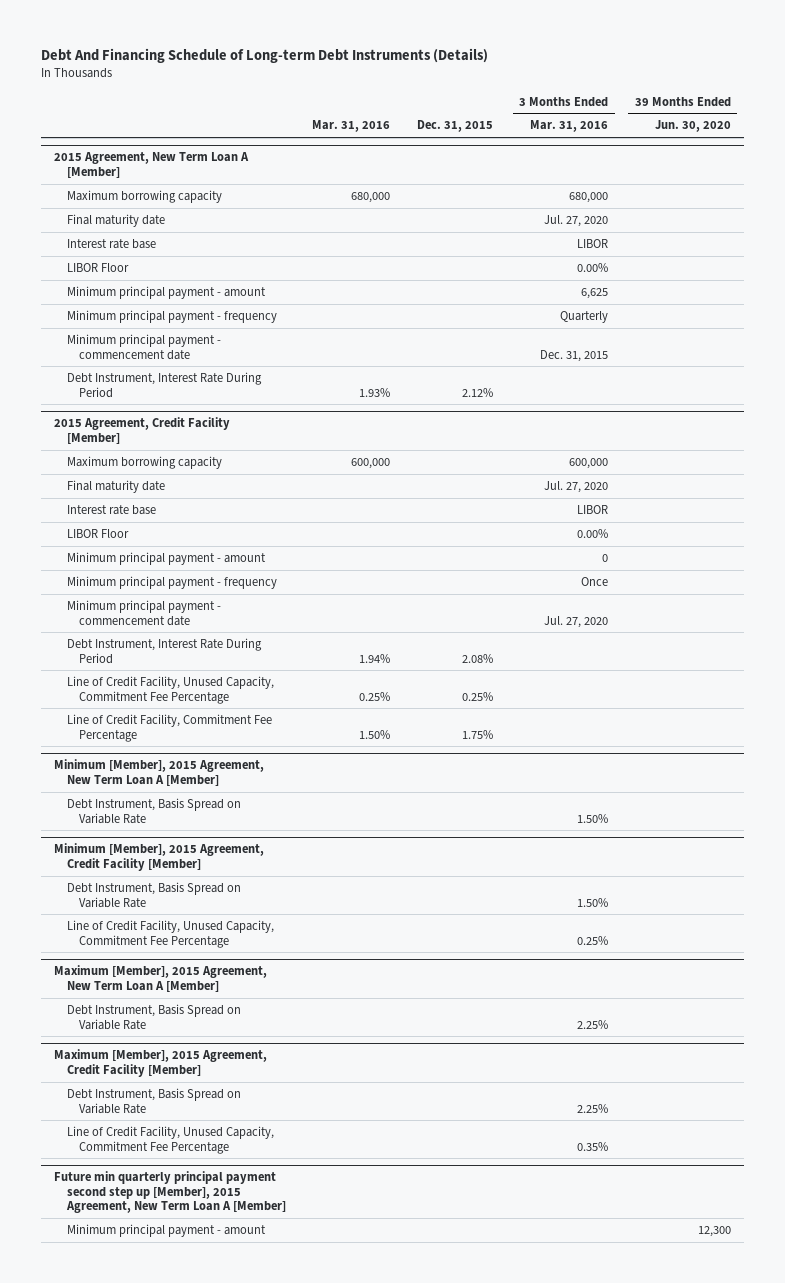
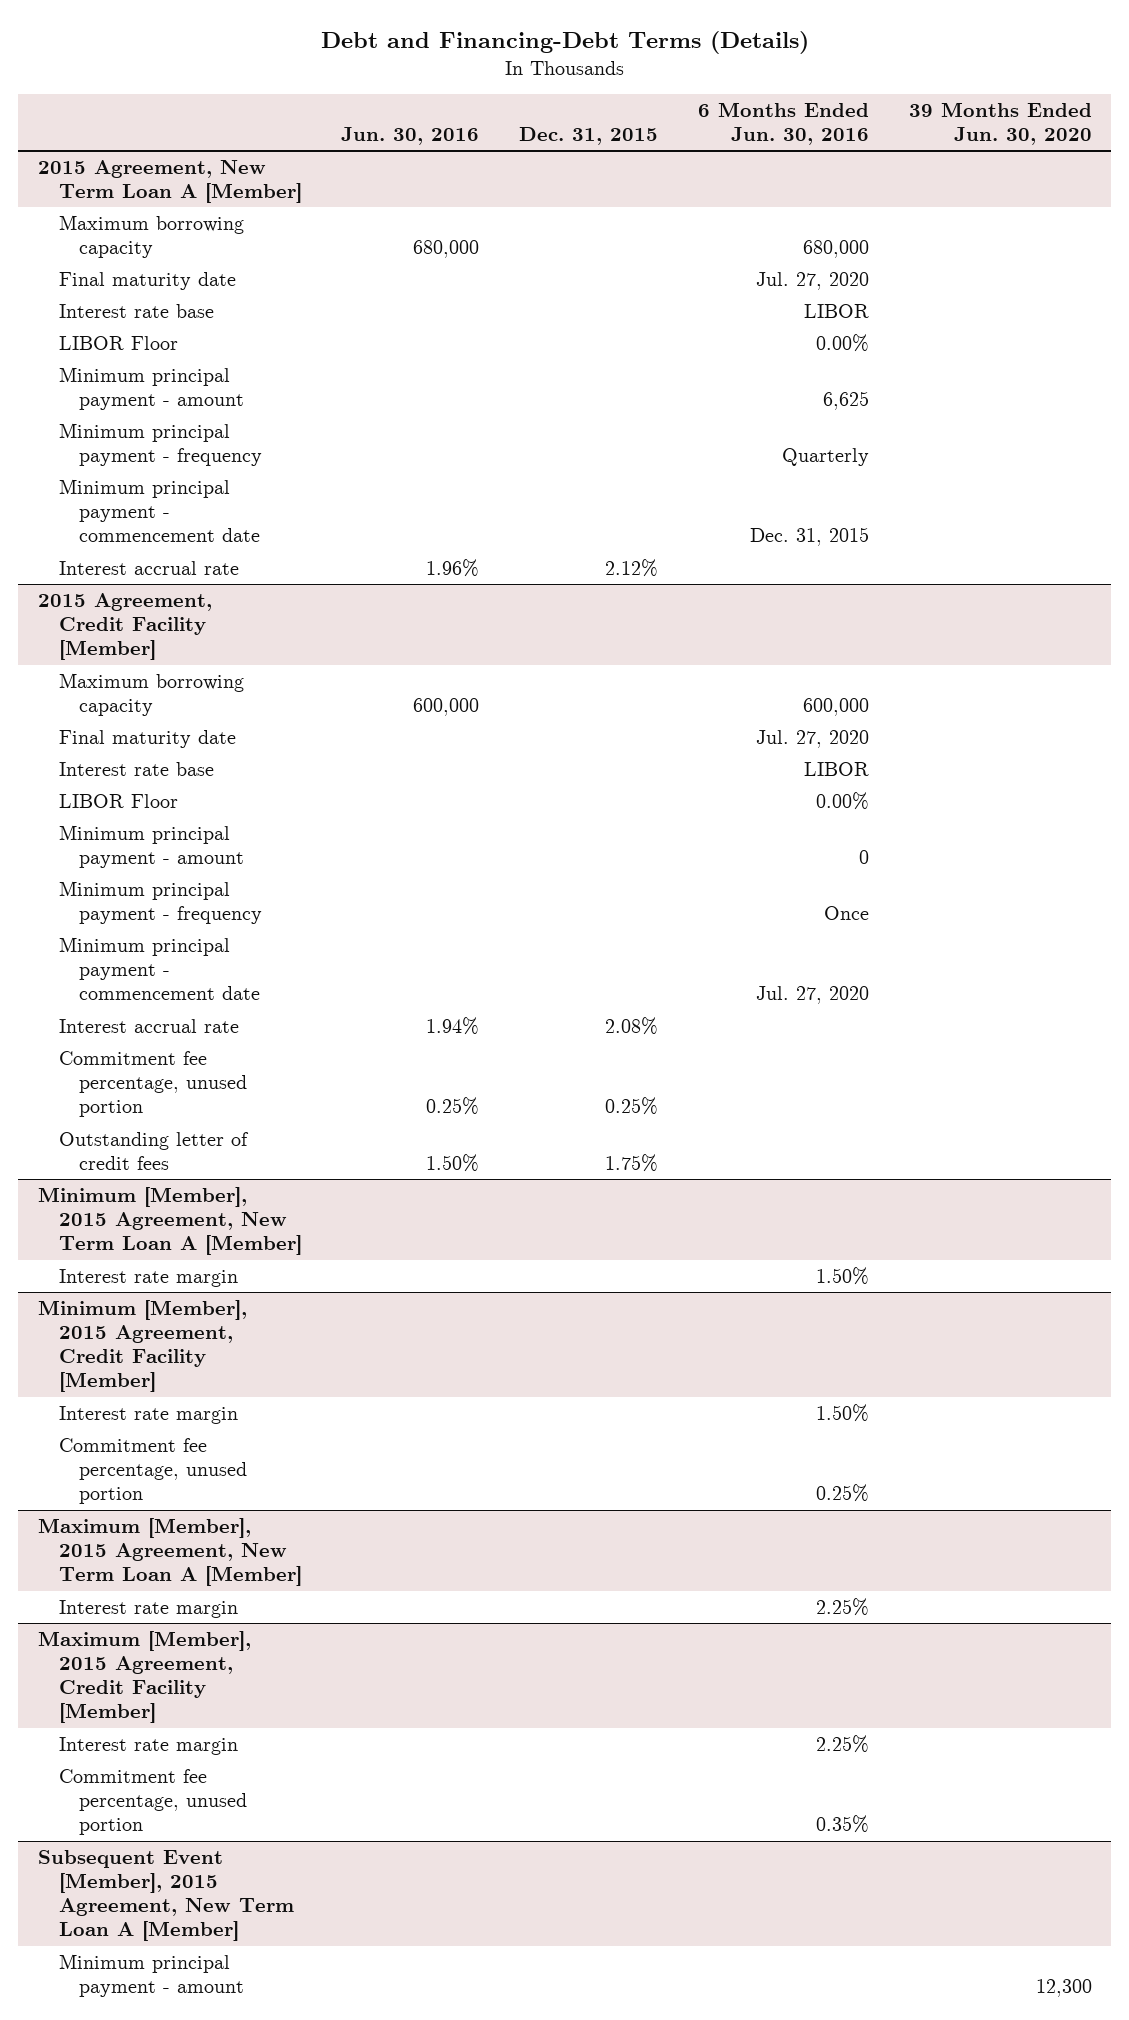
- Debt And Financing Schedule of Long-term Debt Instruments (Details)
+ Debt and Financing-Debt Terms (Details)
- | Mar. 31, 2016 | Dec. 31, 2015 | 3 Months Ended Mar. 31, 2016 | 39 Months Ended Jun. 30, 2020
+ | Jun. 30, 2016 | Dec. 31, 2015 | 6 Months Ended Jun. 30, 2016 | 39 Months Ended Jun. 30, 2020
@ 2015 Agreement, New Term Loan A [Member]
- Debt Instrument, Interest Rate During Period | 1.93% | 2.12% | |
+ Interest accrual rate | 1.96% | 2.12% | |
@ 2015 Agreement, Credit Facility [Member]
- Debt Instrument, Interest Rate During Period | 1.94% | 2.08% | |
- Line of Credit Facility, Unused Capacity, Commitment Fee Percentage | 0.25% | 0.25% | |
- Line of Credit Facility, Commitment Fee Percentage | 1.50% | 1.75% | |
+ Interest accrual rate | 1.94% | 2.08% | |
+ Commitment fee percentage, unused portion | 0.25% | 0.25% | |
+ Outstanding letter of credit fees | 1.50% | 1.75% | |
@ Minimum [Member], 2015 Agreement, New Term Loan A [Member]
- Debt Instrument, Basis Spread on Variable Rate | | | 1.50% |
+ Interest rate margin | | | 1.50% |
@ Minimum [Member], 2015 Agreement, Credit Facility [Member]
- Debt Instrument, Basis Spread on Variable Rate | | | 1.50% |
- Line of Credit Facility, Unused Capacity, Commitment Fee Percentage | | | 0.25% |
+ Interest rate margin | | | 1.50% |
+ Commitment fee percentage, unused portion | | | 0.25% |
@ Maximum [Member], 2015 Agreement, New Term Loan A [Member]
- Debt Instrument, Basis Spread on Variable Rate | | | 2.25% |
+ Interest rate margin | | | 2.25% |
@ Maximum [Member], 2015 Agreement, Credit Facility [Member]
- Debt Instrument, Basis Spread on Variable Rate | | | 2.25% |
- Line of Credit Facility, Unused Capacity, Commitment Fee Percentage | | | 0.35% |
- Future min quarterly principal payment second step up [Member], 2015 Agreement, New Term Loan A [Member]
@ Maximum [Member], 2015 Agreement, Credit Facility [Member]
+ Interest rate margin | | | 2.25% |
+ Commitment fee percentage, unused portion | | | 0.35% |
+ Subsequent Event [Member], 2015 Agreement, New Term Loan A [Member]

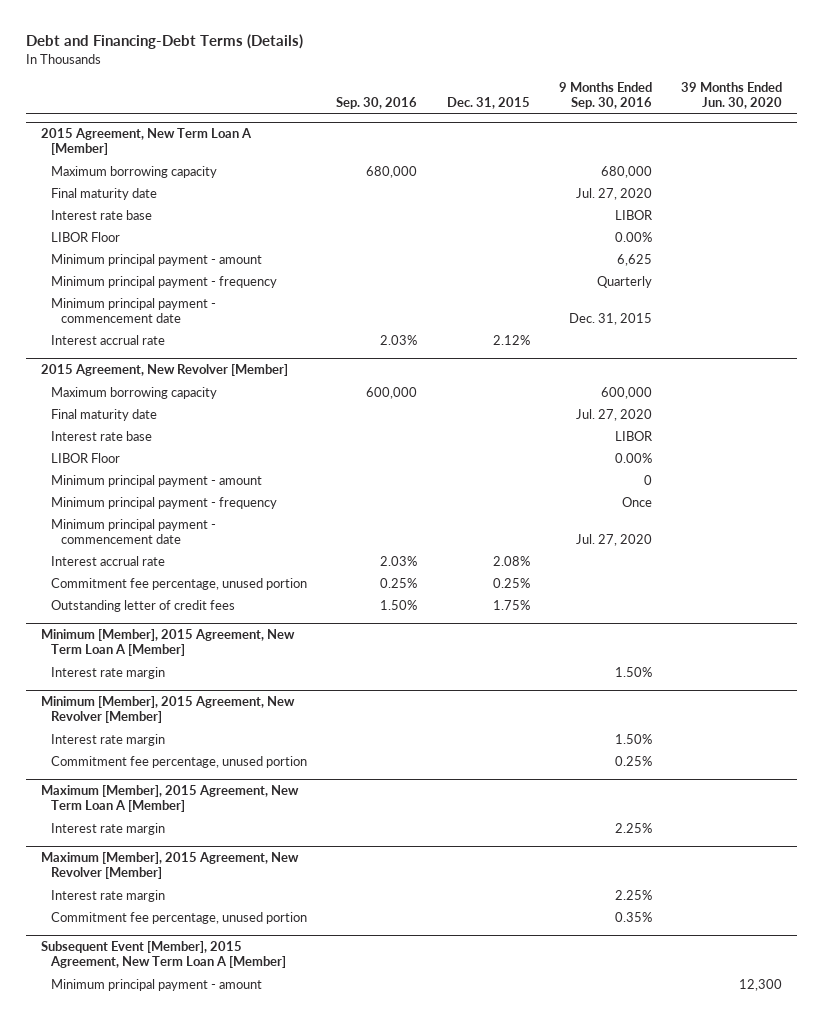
- | Jun. 30, 2016 | Dec. 31, 2015 | 6 Months Ended Jun. 30, 2016 | 39 Months Ended Jun. 30, 2020
+ | Sep. 30, 2016 | Dec. 31, 2015 | 9 Months Ended Sep. 30, 2016 | 39 Months Ended Jun. 30, 2020
- 2015 Agreement, Credit Facility [Member]
+ 2015 Agreement, New Revolver [Member]
- Minimum [Member], 2015 Agreement, Credit Facility [Member]
- Interest rate margin | | | 1.50% |
- Commitment fee percentage, unused portion | | | 0.25% |
+ Minimum [Member], 2015 Agreement, New Revolver [Member]
+ Interest rate margin | | | 1.50% |
+ Commitment fee percentage, unused portion | | | 0.25% |
- Maximum [Member], 2015 Agreement, Credit Facility [Member]
- Interest rate margin | | | 2.25% |
- Commitment fee percentage, unused portion | | | 0.35% |
+ Maximum [Member], 2015 Agreement, New Revolver [Member]
+ Interest rate margin | | | 2.25% |
+ Commitment fee percentage, unused portion | | | 0.35% |

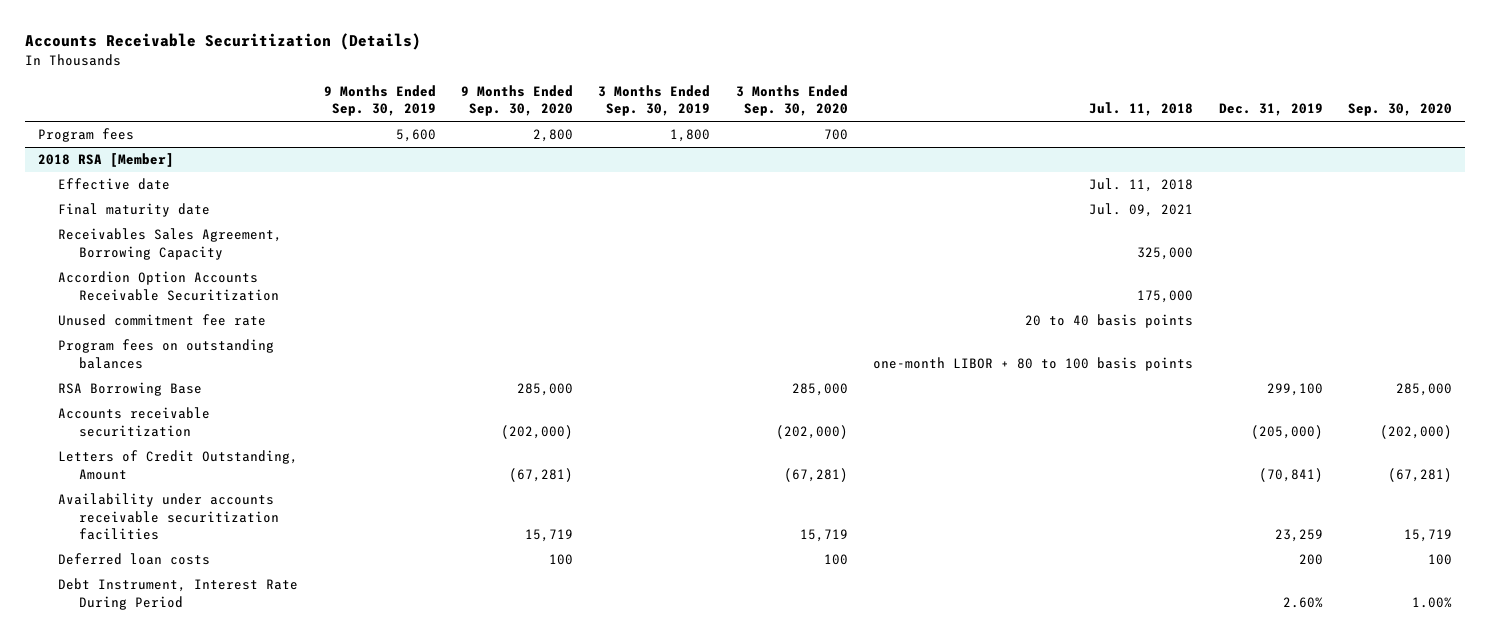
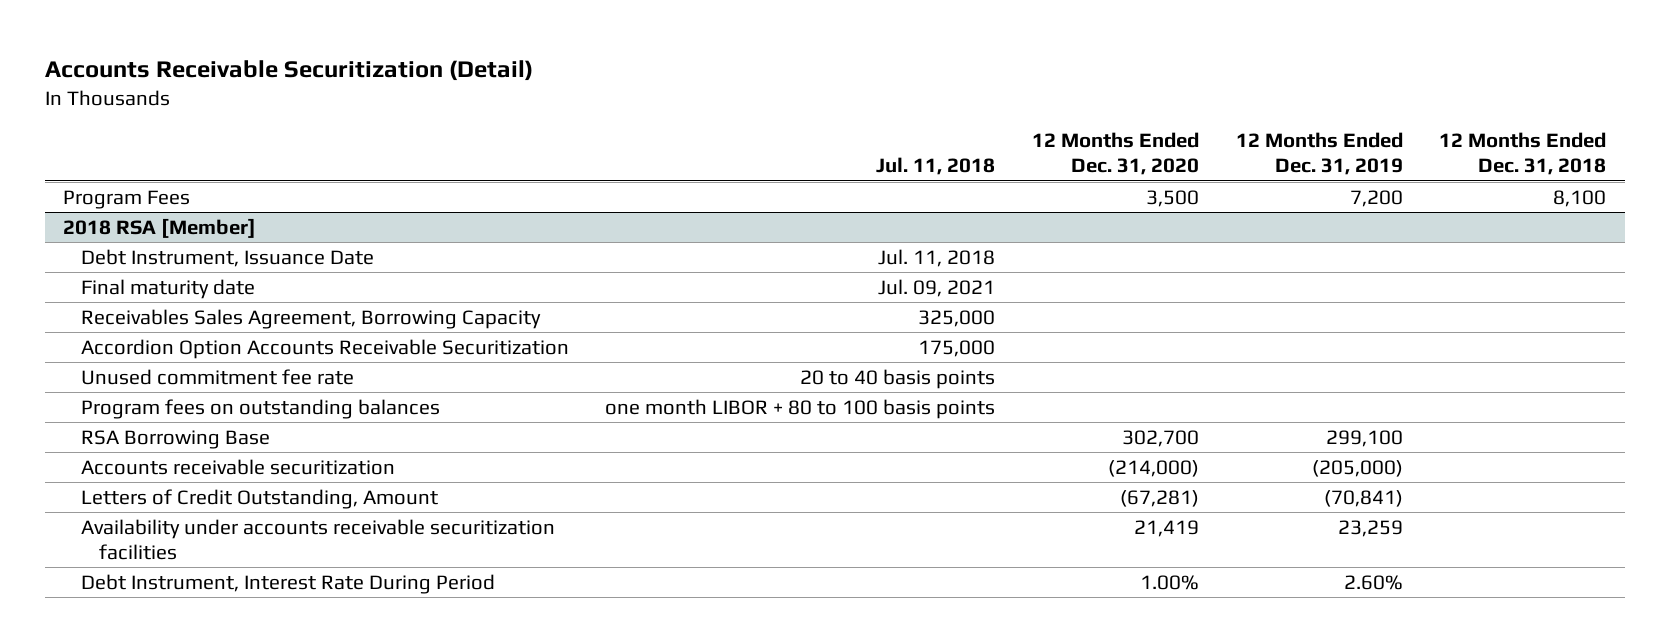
- Accounts Receivable Securitization (Details)
+ Accounts Receivable Securitization (Detail)
- | 9 Months Ended Sep. 30, 2019 | 9 Months Ended Sep. 30, 2020 | 3 Months Ended Sep. 30, 2019 | 3 Months Ended Sep. 30, 2020 | Jul. 11, 2018 | Dec. 31, 2019 | Sep. 30, 2020
+ | Jul. 11, 2018 | 12 Months Ended Dec. 31, 2020 | 12 Months Ended Dec. 31, 2019 | 12 Months Ended Dec. 31, 2018
- Program fees | 5,600 | 2,800 | 1,800 | 700 | | |
+ Program Fees | | 3,500 | 7,200 | 8,100
@ 2018 RSA [Member]
- Effective date | | | | | Jul. 11, 2018 | |
+ Debt Instrument, Issuance Date | Jul. 11, 2018 | | |
- Program fees on outstanding balances | | | | | one-month LIBOR + 80 to 100 basis points | |
+ Program fees on outstanding balances | one month LIBOR + 80 to 100 basis points | | |
- Deferred loan costs | | 100 | | 100 | | 200 | 100

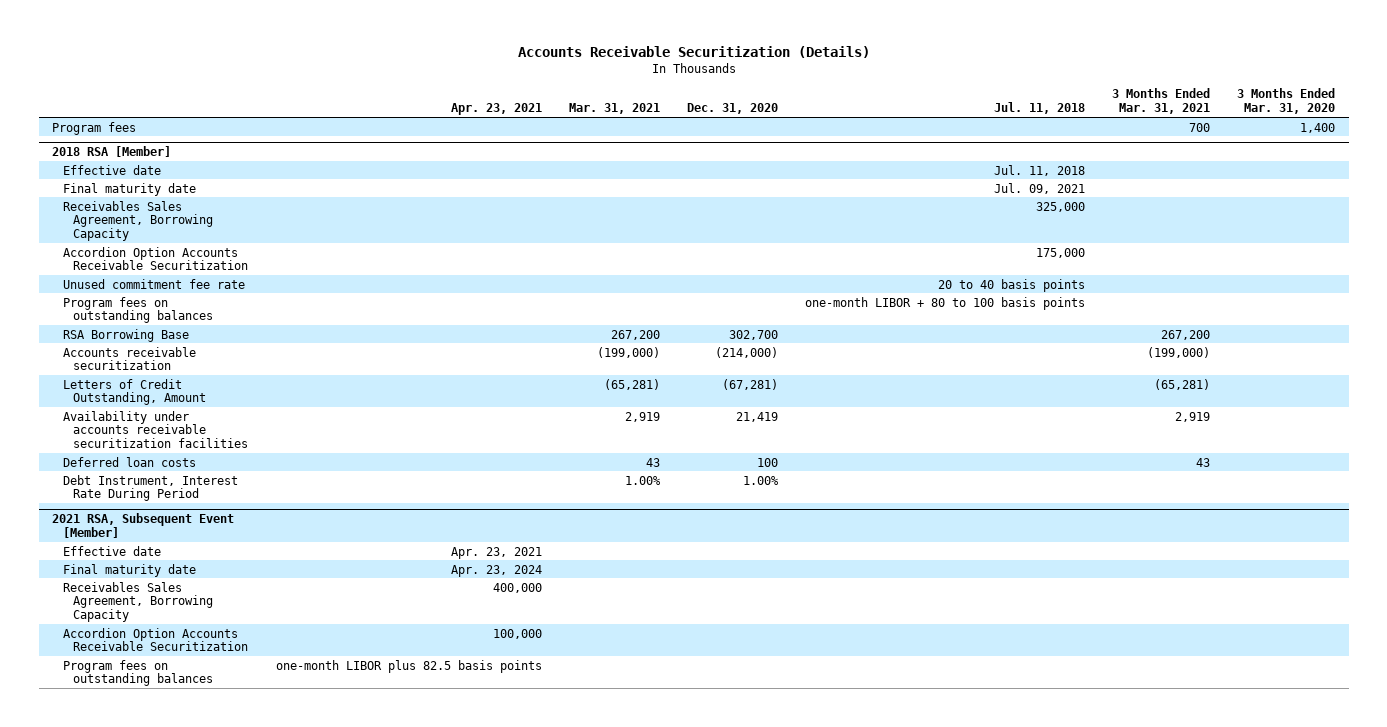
- Accounts Receivable Securitization (Detail)
+ Accounts Receivable Securitization (Details)
- | Jul. 11, 2018 | 12 Months Ended Dec. 31, 2020 | 12 Months Ended Dec. 31, 2019 | 12 Months Ended Dec. 31, 2018
+ | Apr. 23, 2021 | Mar. 31, 2021 | Dec. 31, 2020 | Jul. 11, 2018 | 3 Months Ended Mar. 31, 2021 | 3 Months Ended Mar. 31, 2020
- Program Fees | | 3,500 | 7,200 | 8,100
+ Program fees | | | | | 700 | 1,400
@ 2018 RSA [Member]
- Debt Instrument, Issuance Date | Jul. 11, 2018 | | |
+ Effective date | | | | Jul. 11, 2018 | |
- Program fees on outstanding balances | one month LIBOR + 80 to 100 basis points | | |
+ Program fees on outstanding balances | | | | one-month LIBOR + 80 to 100 basis points | |
+ Deferred loan costs | | 43 | 100 | | 43 |
+ 2021 RSA, Subsequent Event [Member]
+ Effective date | Apr. 23, 2021 | | | | |
+ Final maturity date | Apr. 23, 2024 | | | | |
+ Receivables Sales Agreement, Borrowing Capacity | 400,000 | | | | |
+ Accordion Option Accounts Receivable Securitization | 100,000 | | | | |
+ Program fees on outstanding balances | one-month LIBOR plus 82.5 basis points | | | | |

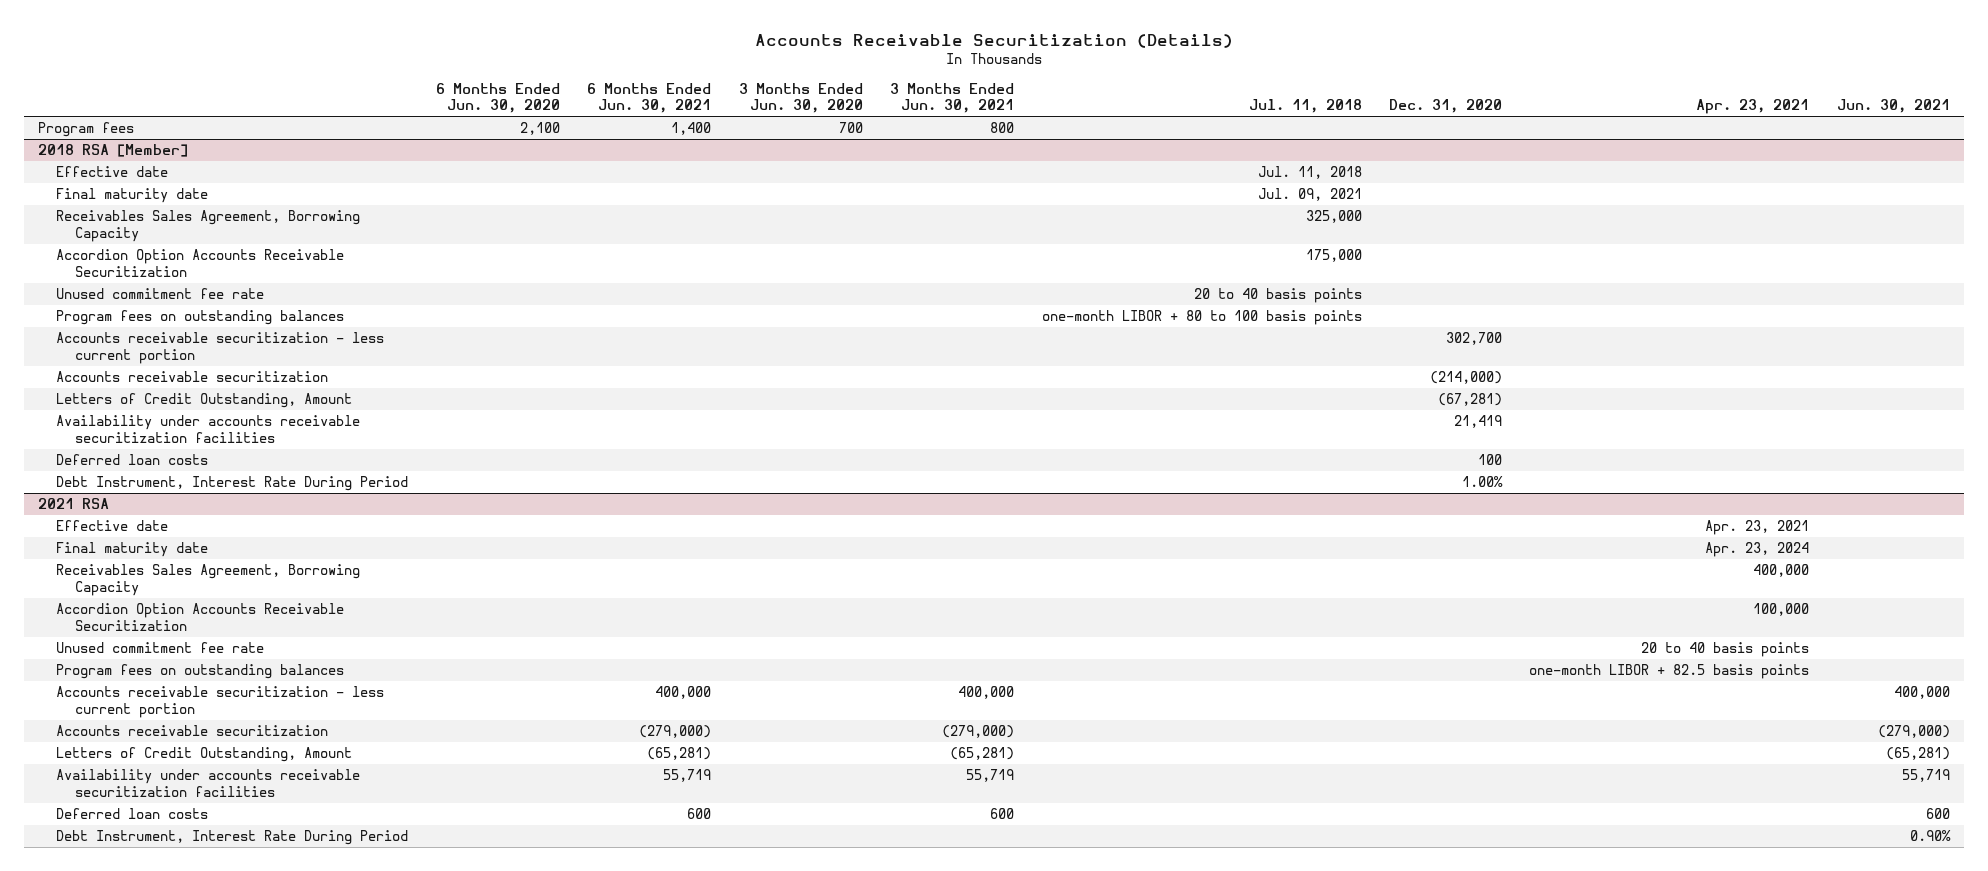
- | Apr. 23, 2021 | Mar. 31, 2021 | Dec. 31, 2020 | Jul. 11, 2018 | 3 Months Ended Mar. 31, 2021 | 3 Months Ended Mar. 31, 2020
+ | 6 Months Ended Jun. 30, 2020 | 6 Months Ended Jun. 30, 2021 | 3 Months Ended Jun. 30, 2020 | 3 Months Ended Jun. 30, 2021 | Jul. 11, 2018 | Dec. 31, 2020 | Apr. 23, 2021 | Jun. 30, 2021
@ 2018 RSA [Member]
- RSA Borrowing Base | | 267,200 | 302,700 | | 267,200 |
+ Accounts receivable securitization - less current portion | | | | | | 302,700 | |
- 2021 RSA, Subsequent Event [Member]
+ 2021 RSA
- Program fees on outstanding balances | one-month LIBOR plus 82.5 basis points | | | | |
+ Unused commitment fee rate | | | | | | | 20 to 40 basis points |
+ Program fees on outstanding balances | | | | | | | one-month LIBOR + 82.5 basis points |
+ Accounts receivable securitization - less current portion | | 400,000 | | 400,000 | | | | 400,000
+ Accounts receivable securitization | | (279,000) | | (279,000) | | | | (279,000)
+ Letters of Credit Outstanding, Amount | | (65,281) | | (65,281) | | | | (65,281)
+ Availability under accounts receivable securitization facilities | | 55,719 | | 55,719 | | | | 55,719
+ Deferred loan costs | | 600 | | 600 | | | | 600
+ Debt Instrument, Interest Rate During Period | | | | | | | | 0.90%

